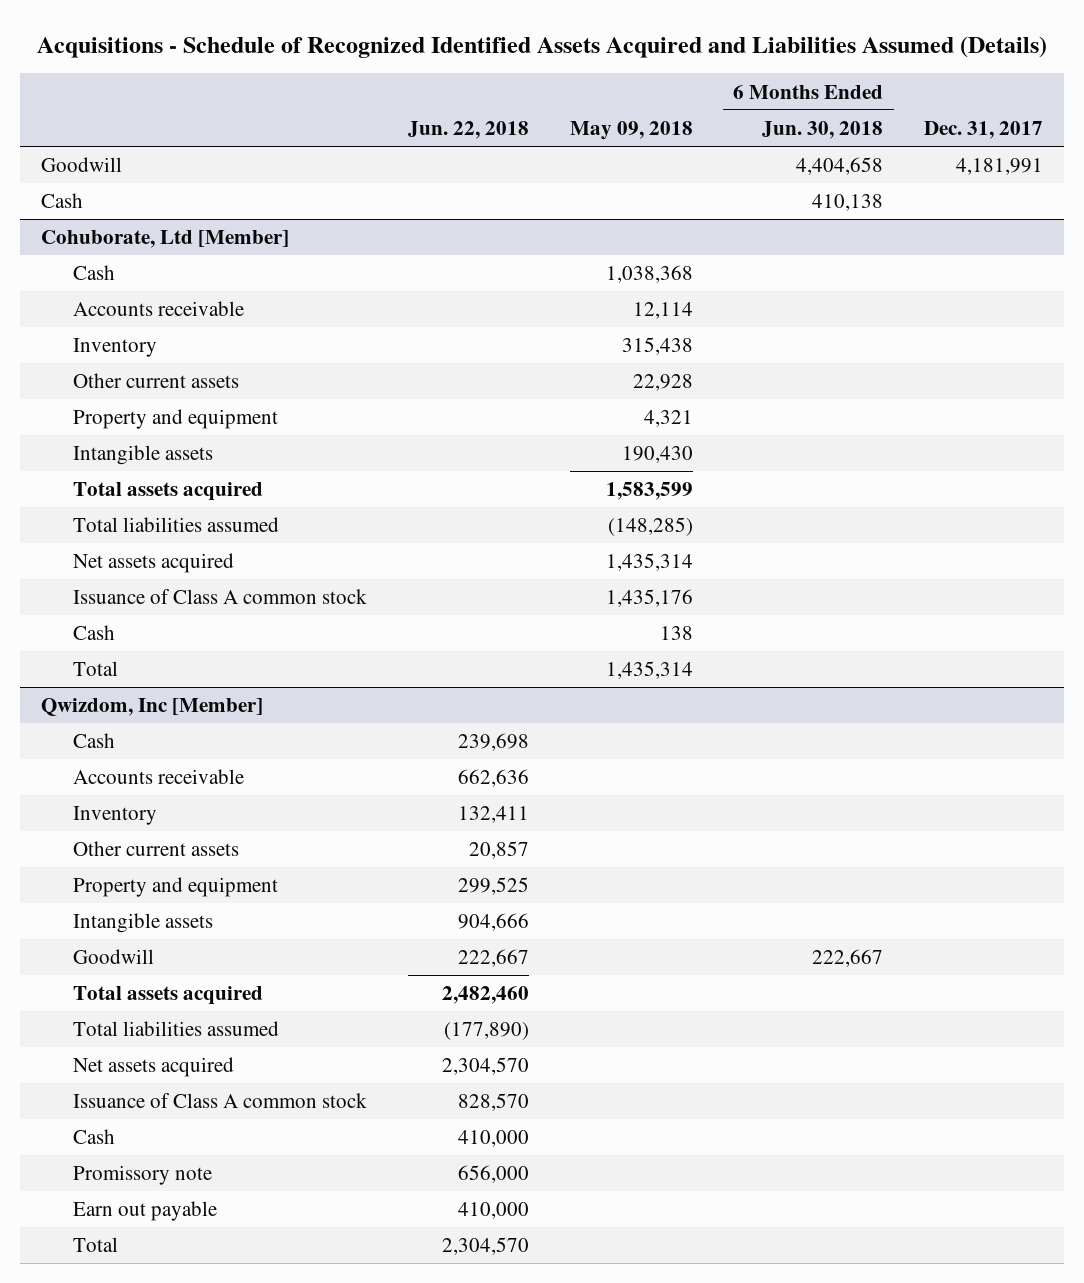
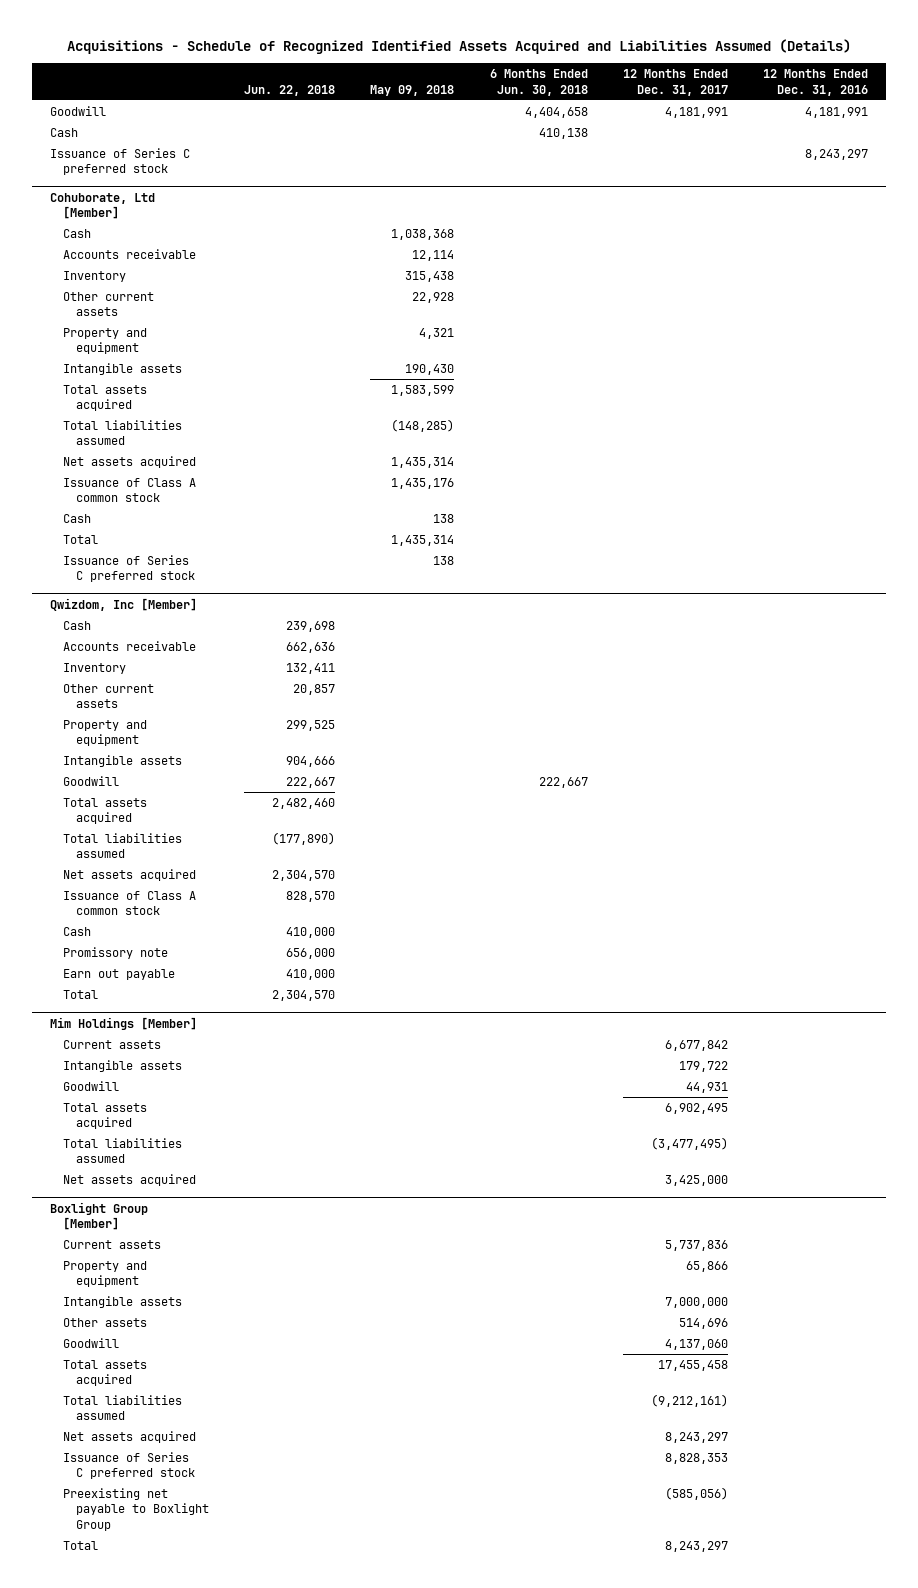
- | Jun. 22, 2018 | May 09, 2018 | 6 Months Ended Jun. 30, 2018 | Dec. 31, 2017
+ | Jun. 22, 2018 | May 09, 2018 | 6 Months Ended Jun. 30, 2018 | 12 Months Ended Dec. 31, 2017 | 12 Months Ended Dec. 31, 2016
+ Issuance of Series C preferred stock | | | | | 8,243,297
@ Cohuborate, Ltd [Member]
+ Issuance of Series C preferred stock | | 138 | | |
+ Mim Holdings [Member]
+ Current assets | | | | 6,677,842 |
+ Intangible assets | | | | 179,722 |
+ Goodwill | | | | 44,931 |
+ Total assets acquired | | | | 6,902,495 |
+ Total liabilities assumed | | | | (3,477,495) |
+ Net assets acquired | | | | 3,425,000 |
+ Boxlight Group [Member]
+ Current assets | | | | 5,737,836 |
+ Property and equipment | | | | 65,866 |
+ Intangible assets | | | | 7,000,000 |
+ Other assets | | | | 514,696 |
+ Goodwill | | | | 4,137,060 |
+ Total assets acquired | | | | 17,455,458 |
+ Total liabilities assumed | | | | (9,212,161) |
+ Net assets acquired | | | | 8,243,297 |
+ Issuance of Series C preferred stock | | | | 8,828,353 |
+ Preexisting net payable to Boxlight Group | | | | (585,056) |
+ Total | | | | 8,243,297 |

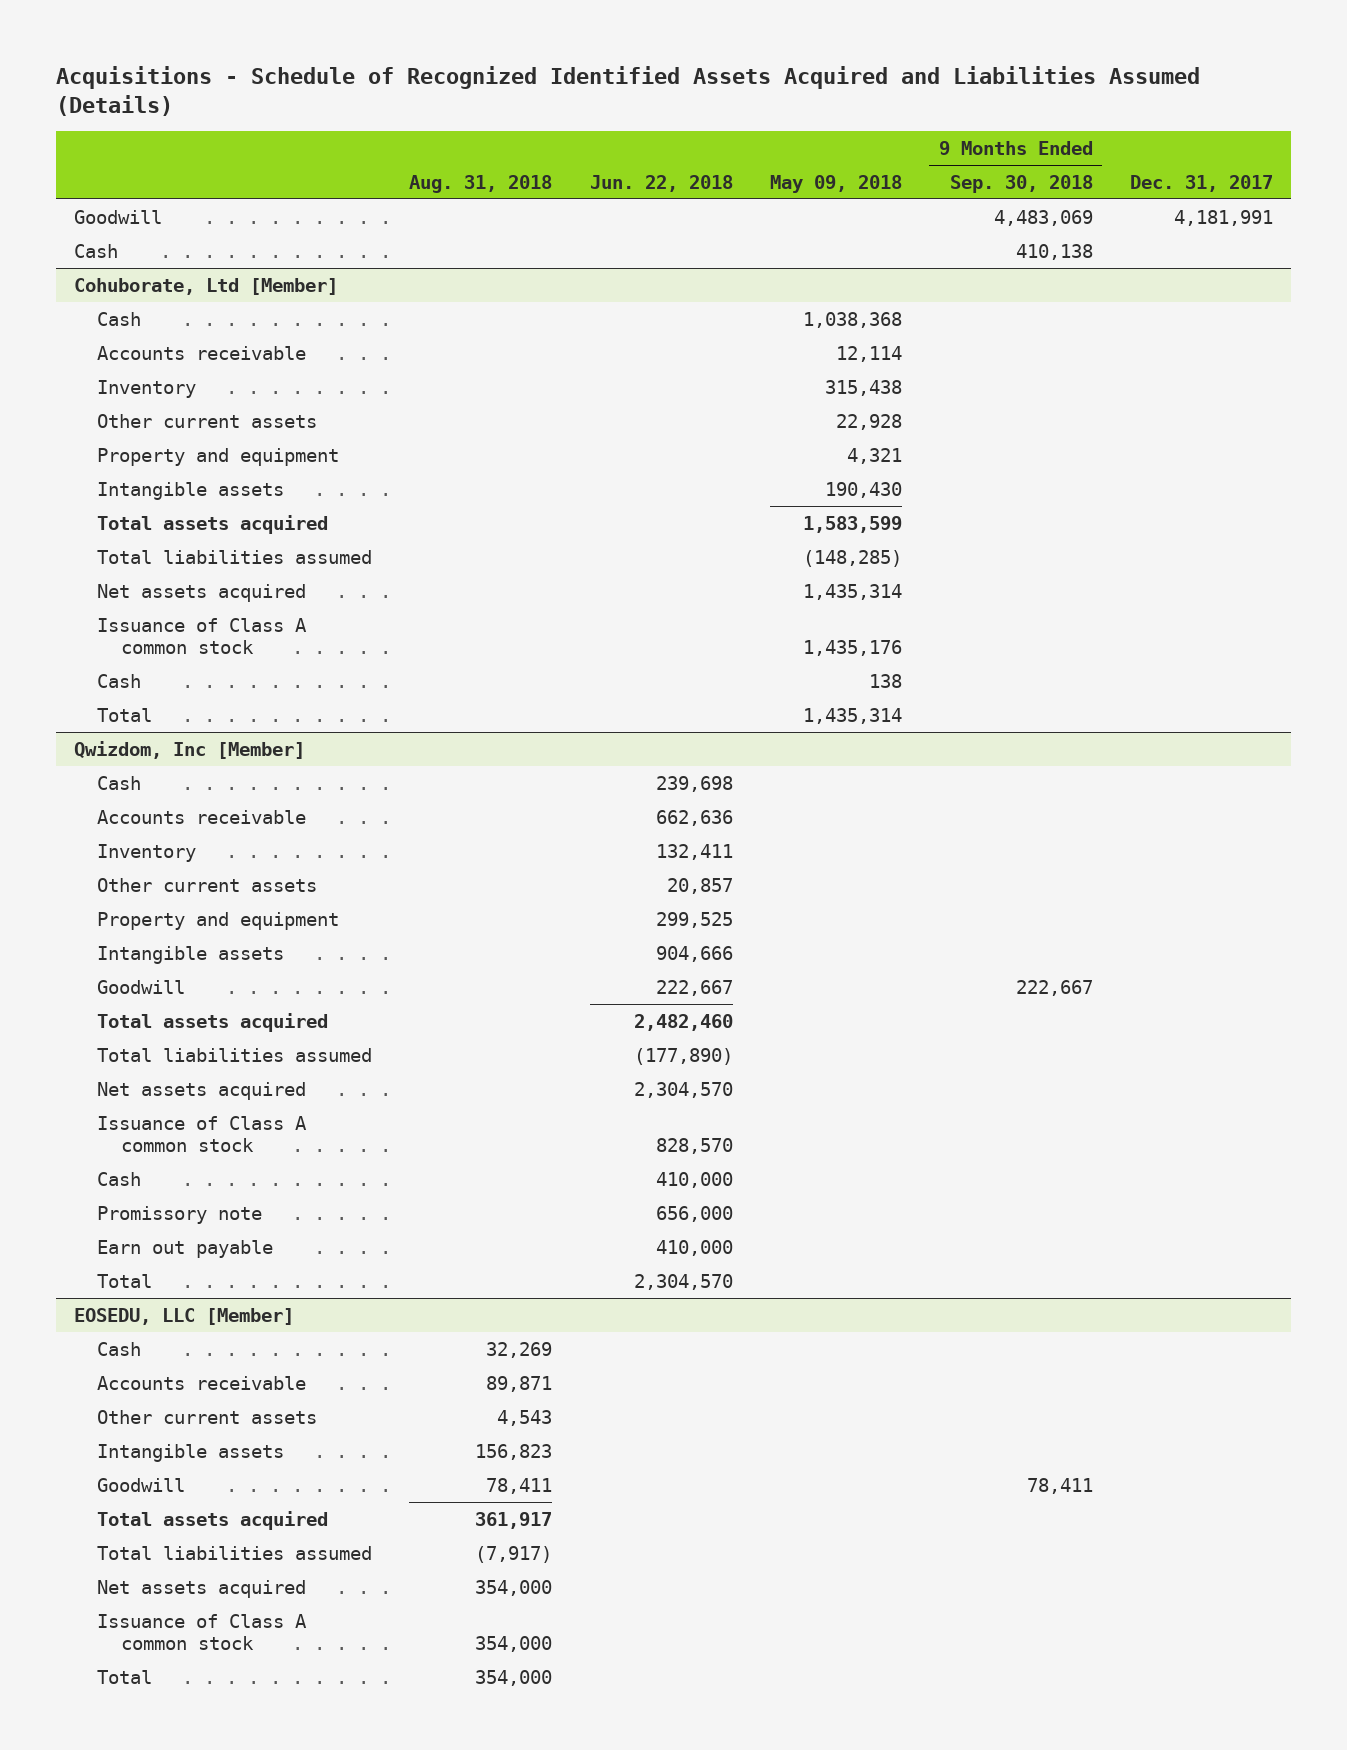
- | Jun. 22, 2018 | May 09, 2018 | 6 Months Ended Jun. 30, 2018 | 12 Months Ended Dec. 31, 2017 | 12 Months Ended Dec. 31, 2016
+ | Aug. 31, 2018 | Jun. 22, 2018 | May 09, 2018 | 9 Months Ended Sep. 30, 2018 | Dec. 31, 2017
- Issuance of Series C preferred stock | | | | | 8,243,297
@ Cohuborate, Ltd [Member]
- Issuance of Series C preferred stock | | 138 | | |
- Mim Holdings [Member]
- Current assets | | | | 6,677,842 |
- Intangible assets | | | | 179,722 |
- Goodwill | | | | 44,931 |
- Total assets acquired | | | | 6,902,495 |
- Total liabilities assumed | | | | (3,477,495) |
- Net assets acquired | | | | 3,425,000 |
- Boxlight Group [Member]
- Current assets | | | | 5,737,836 |
- Property and equipment | | | | 65,866 |
- Intangible assets | | | | 7,000,000 |
- Other assets | | | | 514,696 |
- Goodwill | | | | 4,137,060 |
- Total assets acquired | | | | 17,455,458 |
- Total liabilities assumed | | | | (9,212,161) |
- Net assets acquired | | | | 8,243,297 |
- Issuance of Series C preferred stock | | | | 8,828,353 |
- Preexisting net payable to Boxlight Group | | | | (585,056) |
- Total | | | | 8,243,297 |
+ EOSEDU, LLC [Member]
+ Cash | 32,269 | | | |
+ Accounts receivable | 89,871 | | | |
+ Other current assets | 4,543 | | | |
+ Intangible assets | 156,823 | | | |
+ Goodwill | 78,411 | | | 78,411 |
+ Total assets acquired | 361,917 | | | |
+ Total liabilities assumed | (7,917) | | | |
+ Net assets acquired | 354,000 | | | |
+ Issuance of Class A common stock | 354,000 | | | |
+ Total | 354,000 | | | |

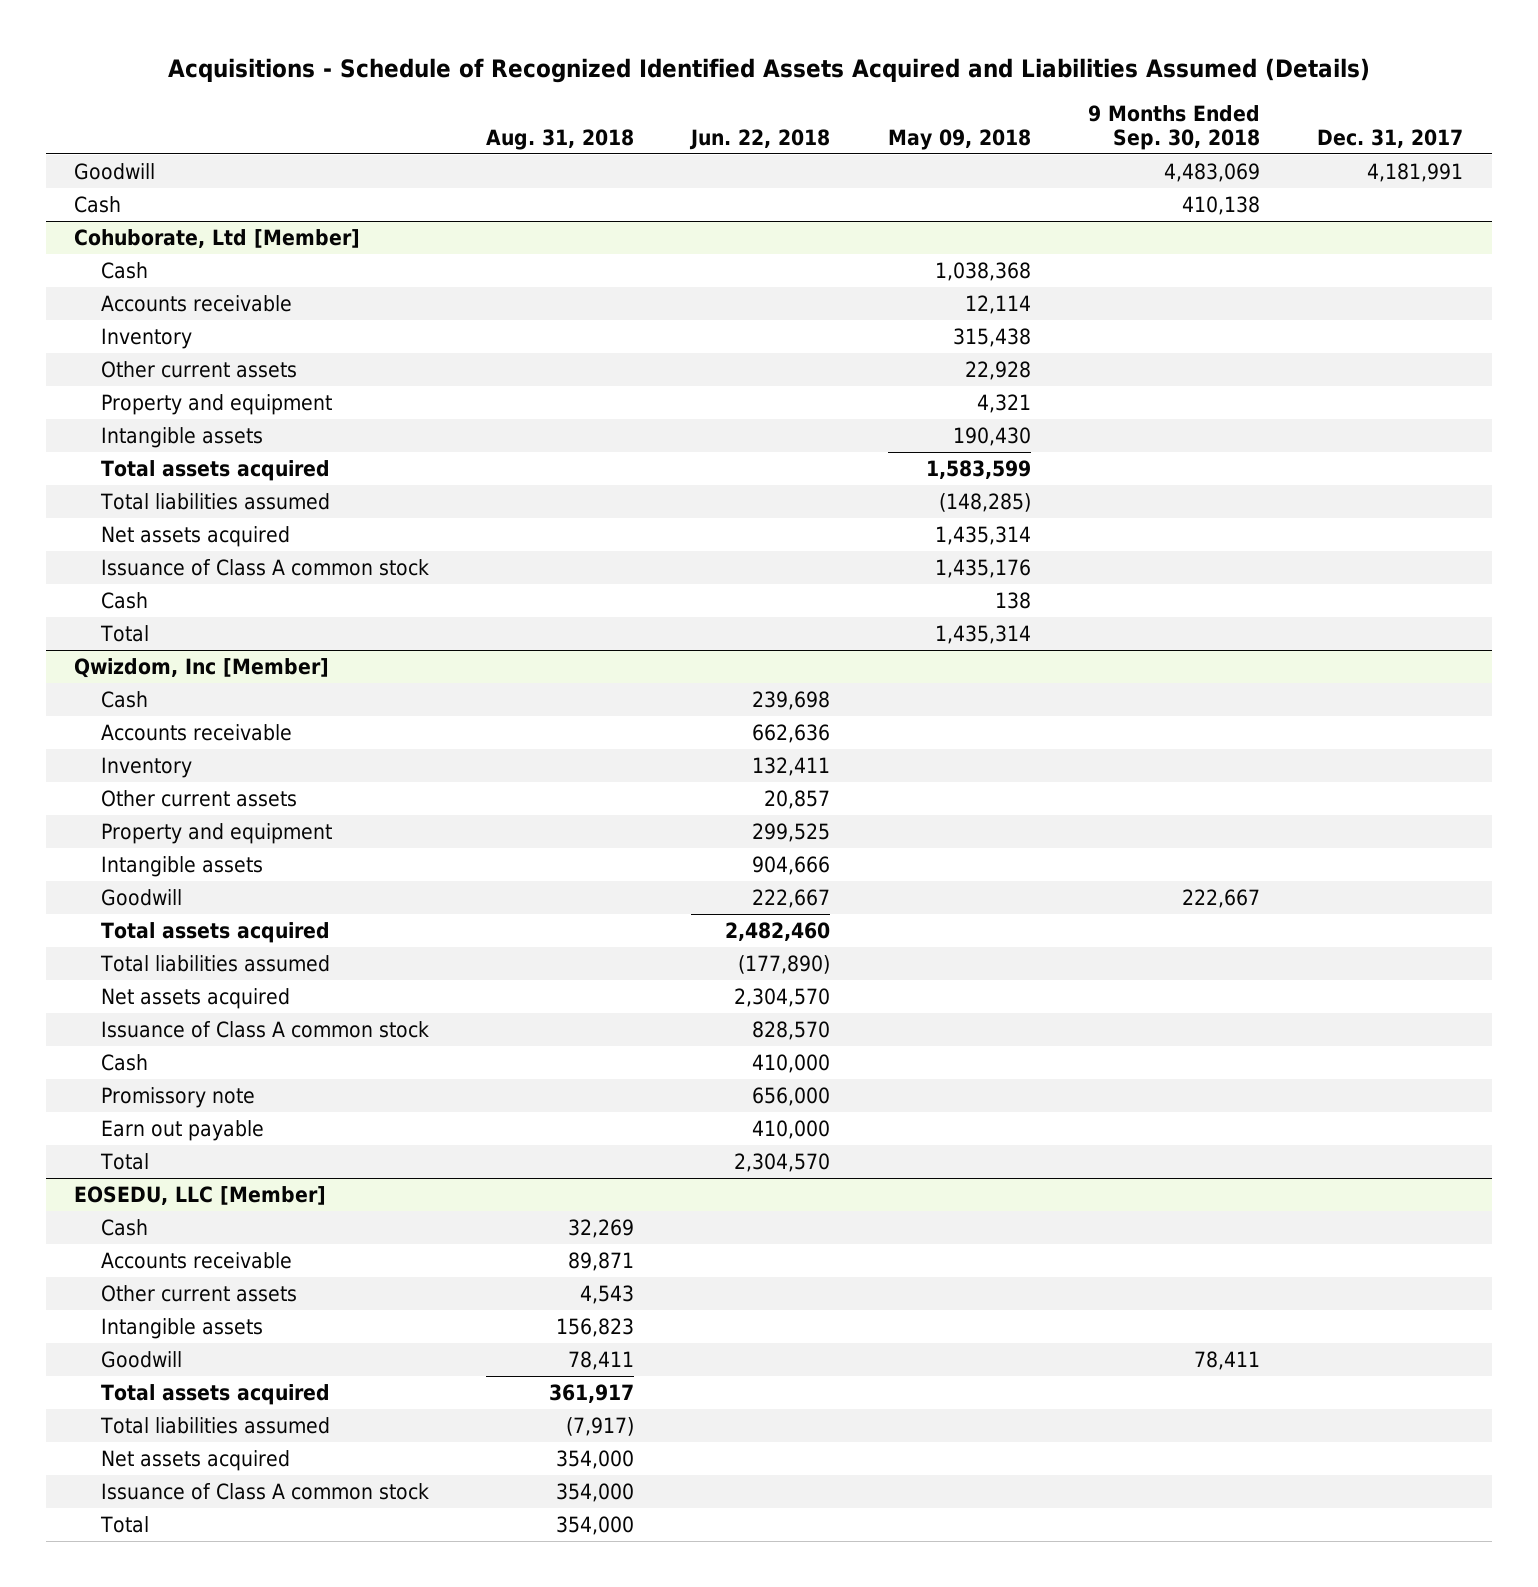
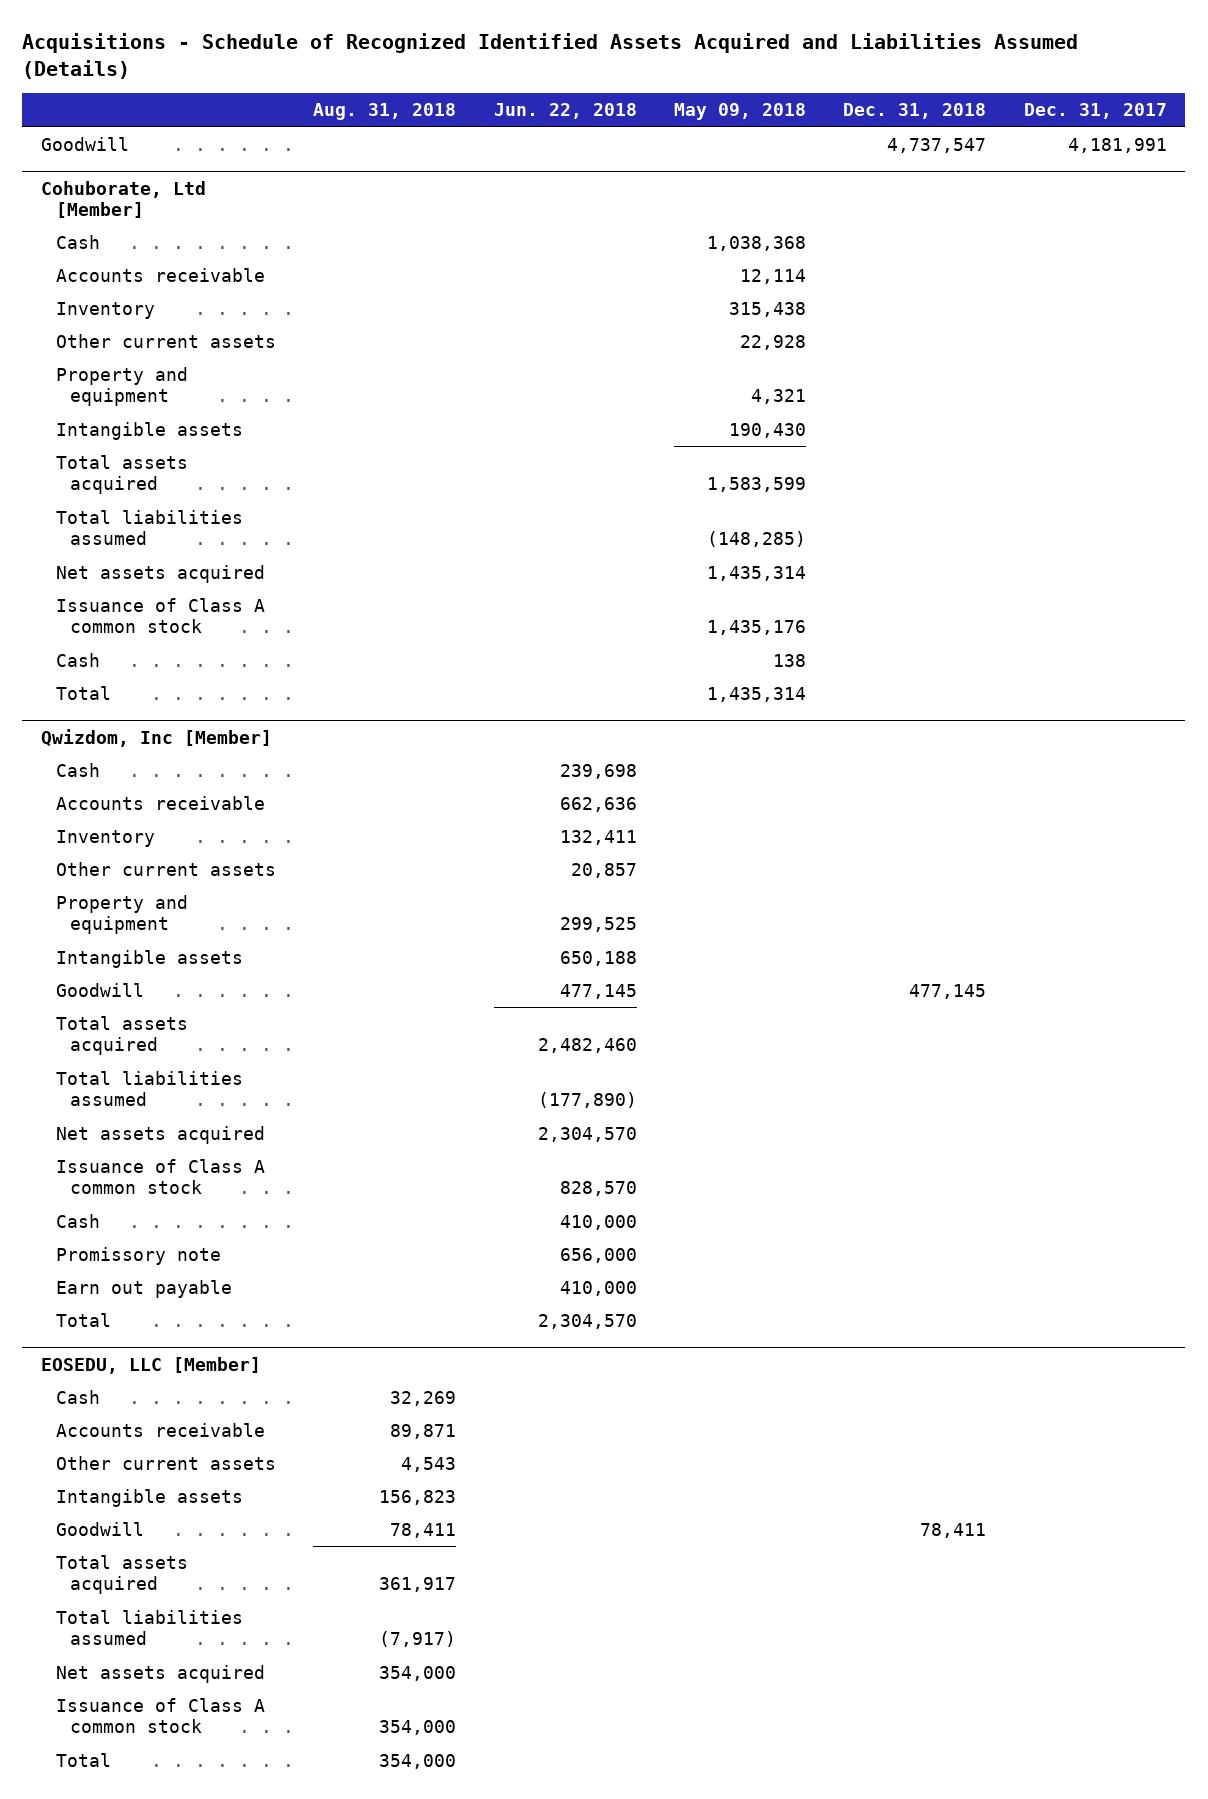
- | Aug. 31, 2018 | Jun. 22, 2018 | May 09, 2018 | 9 Months Ended Sep. 30, 2018 | Dec. 31, 2017
+ | Aug. 31, 2018 | Jun. 22, 2018 | May 09, 2018 | Dec. 31, 2018 | Dec. 31, 2017
- Cash | | | | 410,138 |
@ Qwizdom, Inc [Member]
- Intangible assets | | 904,666 | | |
- Goodwill | | 222,667 | | 222,667 |
+ Intangible assets | | 650,188 | | |
+ Goodwill | | 477,145 | | 477,145 |

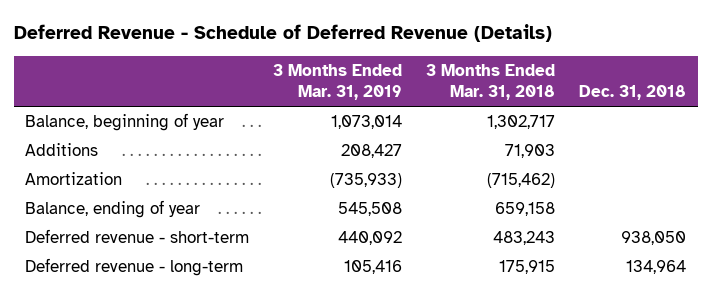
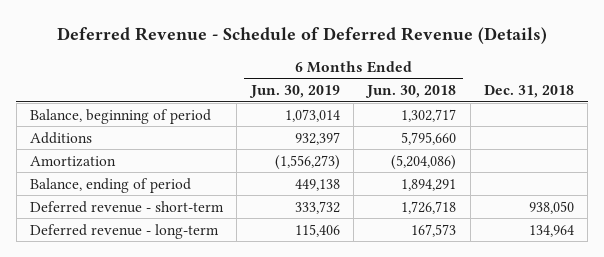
- | 3 Months Ended Mar. 31, 2019 | 3 Months Ended Mar. 31, 2018 | Dec. 31, 2018
+ | 6 Months Ended Jun. 30, 2019 | 6 Months Ended Jun. 30, 2018 | Dec. 31, 2018
- Balance, beginning of year | 1,073,014 | 1,302,717 |
+ Balance, beginning of period | 1,073,014 | 1,302,717 |
- Balance, ending of year | 545,508 | 659,158 |
+ Balance, ending of period | 449,138 | 1,894,291 |

